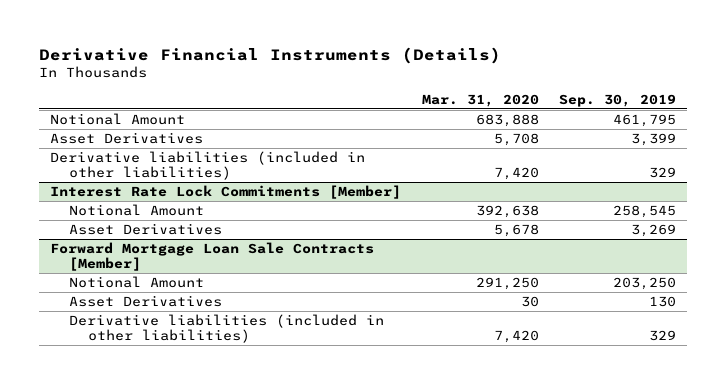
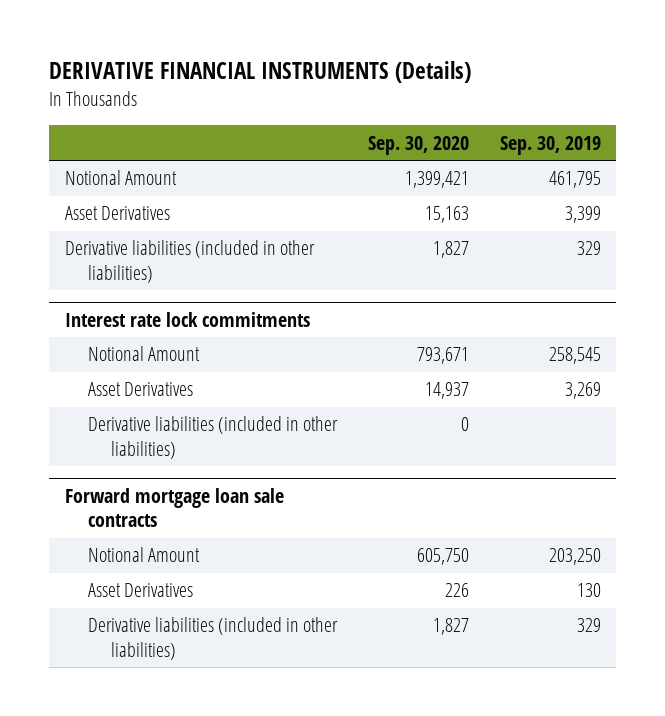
- Derivative Financial Instruments (Details)
+ DERIVATIVE FINANCIAL INSTRUMENTS (Details)
- | Mar. 31, 2020 | Sep. 30, 2019
+ | Sep. 30, 2020 | Sep. 30, 2019
- Interest Rate Lock Commitments [Member]
+ Interest rate lock commitments
- Forward Mortgage Loan Sale Contracts [Member]
+ Derivative liabilities (included in other liabilities) | 0 |
+ Forward mortgage loan sale contracts

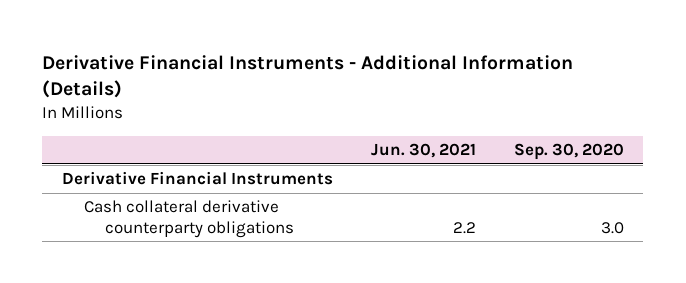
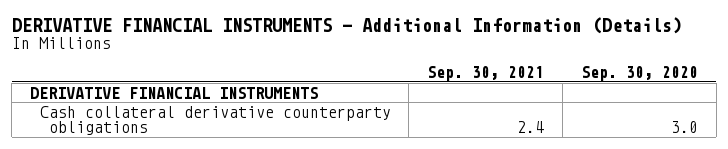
- Derivative Financial Instruments - Additional Information (Details)
+ DERIVATIVE FINANCIAL INSTRUMENTS - Additional Information (Details)
- | Jun. 30, 2021 | Sep. 30, 2020
+ | Sep. 30, 2021 | Sep. 30, 2020
- Derivative Financial Instruments
+ DERIVATIVE FINANCIAL INSTRUMENTS

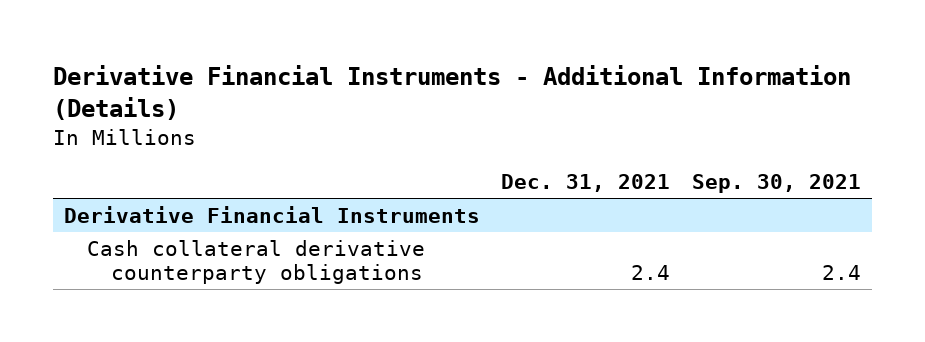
- DERIVATIVE FINANCIAL INSTRUMENTS - Additional Information (Details)
+ Derivative Financial Instruments - Additional Information (Details)
- | Sep. 30, 2021 | Sep. 30, 2020
+ | Dec. 31, 2021 | Sep. 30, 2021
- DERIVATIVE FINANCIAL INSTRUMENTS
+ Derivative Financial Instruments

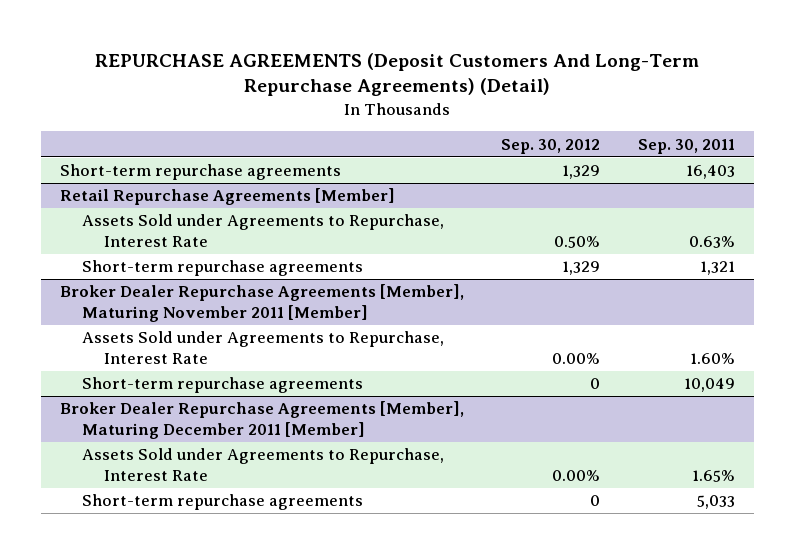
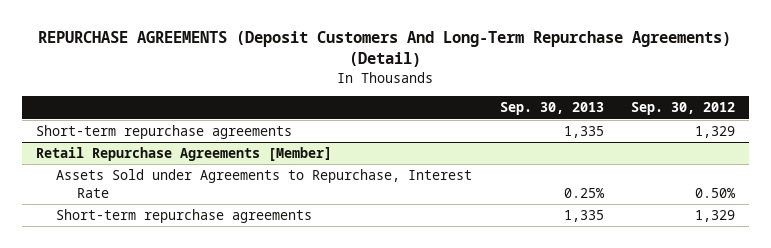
- | Sep. 30, 2012 | Sep. 30, 2011
+ | Sep. 30, 2013 | Sep. 30, 2012
- Broker Dealer Repurchase Agreements [Member], Maturing November 2011 [Member]
- Assets Sold under Agreements to Repurchase, Interest Rate | 0.00% | 1.60%
- Short-term repurchase agreements | 0 | 10,049
- Broker Dealer Repurchase Agreements [Member], Maturing December 2011 [Member]
- Assets Sold under Agreements to Repurchase, Interest Rate | 0.00% | 1.65%
- Short-term repurchase agreements | 0 | 5,033

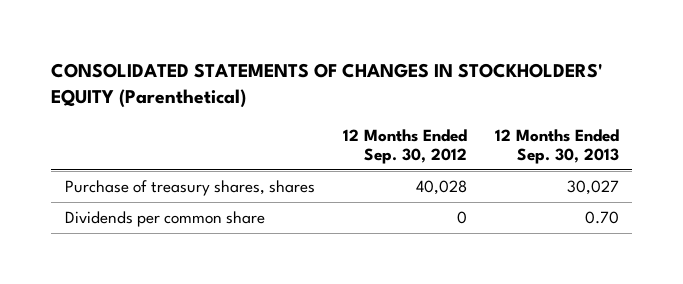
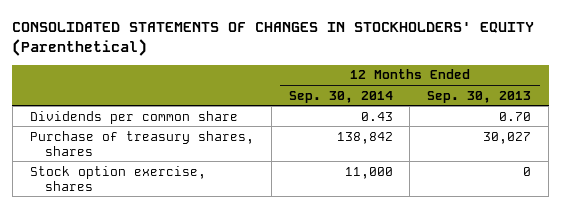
- | 12 Months Ended Sep. 30, 2012 | 12 Months Ended Sep. 30, 2013
+ | 12 Months Ended Sep. 30, 2014 | 12 Months Ended Sep. 30, 2013
moved down: Purchase of treasury shares, shares | 138,842 | 30,027
+ Stock option exercise, shares | 11,000 | 0

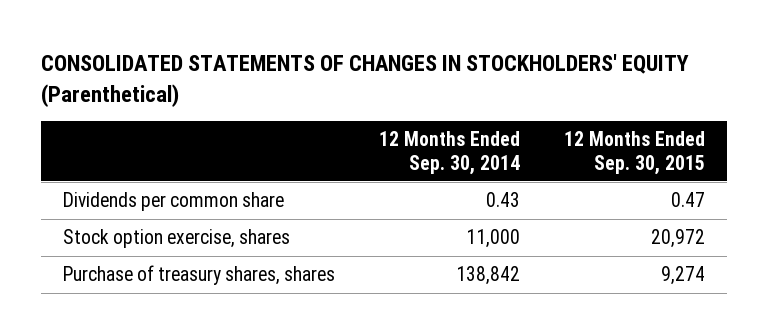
- | 12 Months Ended Sep. 30, 2014 | 12 Months Ended Sep. 30, 2013
+ | 12 Months Ended Sep. 30, 2014 | 12 Months Ended Sep. 30, 2015
moved down: Purchase of treasury shares, shares | 138,842 | 9,274

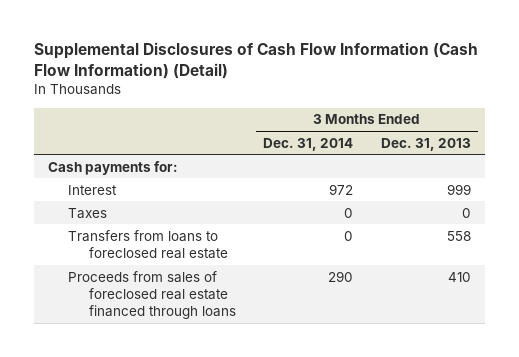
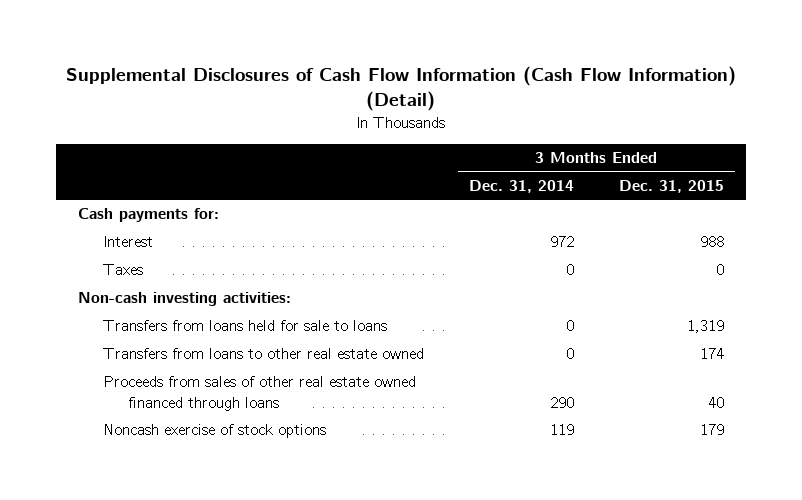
- | 3 Months Ended Dec. 31, 2014 | 3 Months Ended Dec. 31, 2013
+ | 3 Months Ended Dec. 31, 2014 | 3 Months Ended Dec. 31, 2015
- Transfers from loans to foreclosed real estate | 0 | 558
- Proceeds from sales of foreclosed real estate financed through loans | 290 | 410
+ Non-cash investing activities:
+ Transfers from loans held for sale to loans | 0 | 1,319
+ Transfers from loans to other real estate owned | 0 | 174
+ Proceeds from sales of other real estate owned financed through loans | 290 | 40
+ Noncash exercise of stock options | 119 | 179

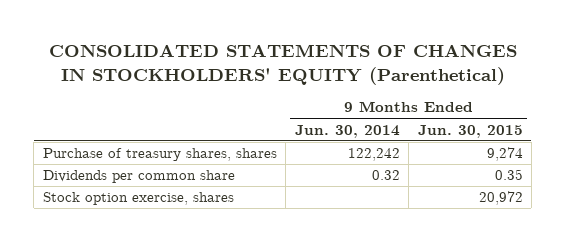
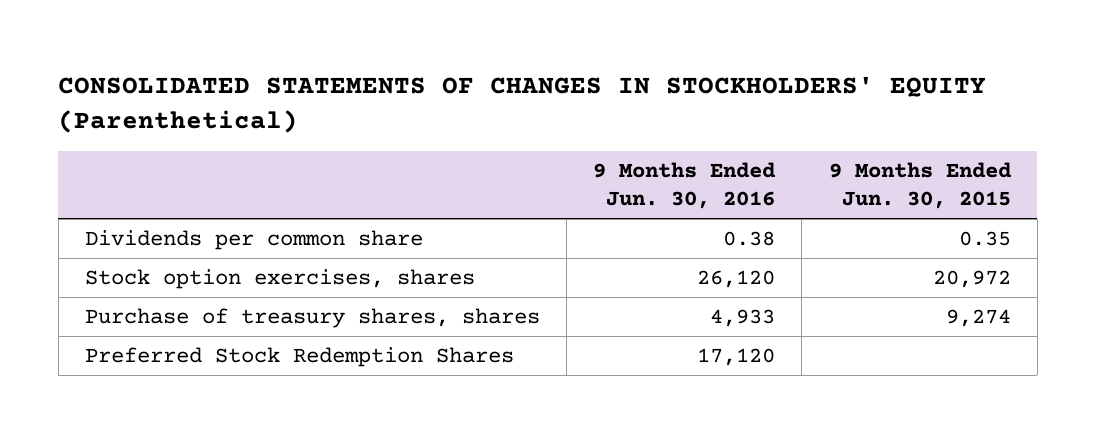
- | 9 Months Ended Jun. 30, 2014 | 9 Months Ended Jun. 30, 2015
+ | 9 Months Ended Jun. 30, 2016 | 9 Months Ended Jun. 30, 2015
- Stock option exercise, shares | | 20,972
+ Stock option exercises, shares | 26,120 | 20,972
moved down: Purchase of treasury shares, shares | 4,933 | 9,274
+ Preferred Stock Redemption Shares | 17,120 |

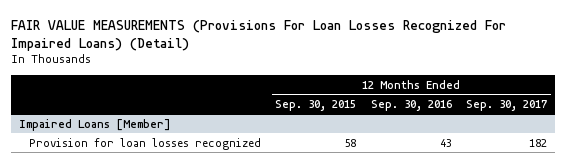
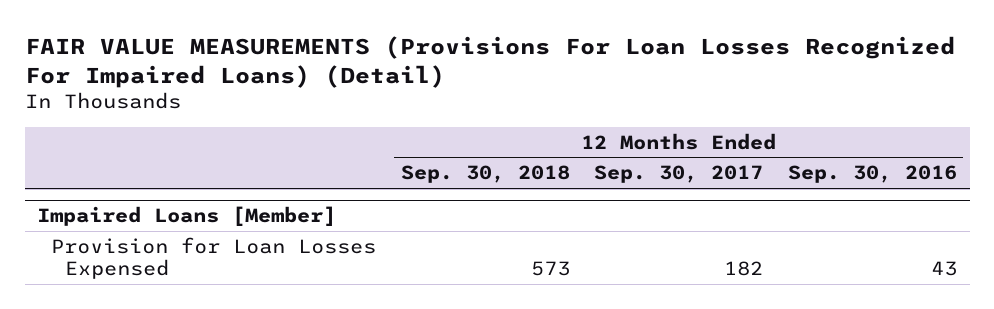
- | 12 Months Ended Sep. 30, 2015 | 12 Months Ended Sep. 30, 2016 | 12 Months Ended Sep. 30, 2017
+ | 12 Months Ended Sep. 30, 2018 | 12 Months Ended Sep. 30, 2017 | 12 Months Ended Sep. 30, 2016
@ Impaired Loans [Member]
- Provision for loan losses recognized | 58 | 43 | 182
+ Provision for Loan Losses Expensed | 573 | 182 | 43

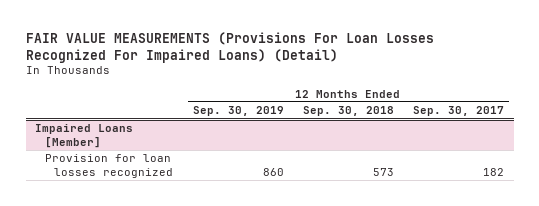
- | 12 Months Ended Sep. 30, 2018 | 12 Months Ended Sep. 30, 2017 | 12 Months Ended Sep. 30, 2016
+ | 12 Months Ended Sep. 30, 2019 | 12 Months Ended Sep. 30, 2018 | 12 Months Ended Sep. 30, 2017
@ Impaired Loans [Member]
- Provision for Loan Losses Expensed | 573 | 182 | 43
+ Provision for loan losses recognized | 860 | 573 | 182

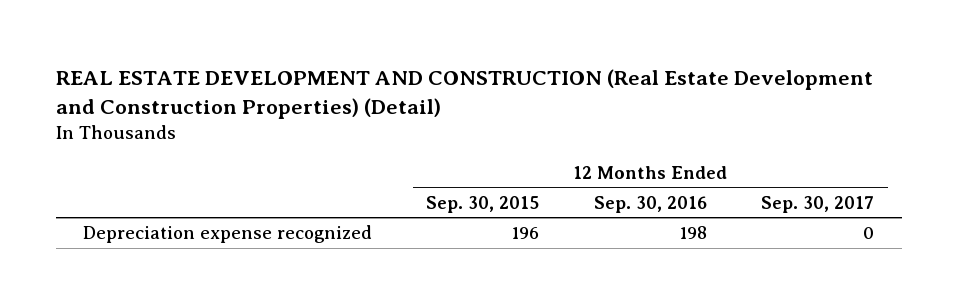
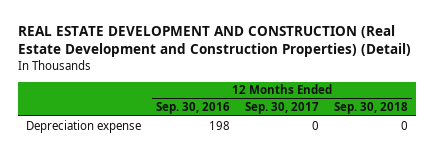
- | 12 Months Ended Sep. 30, 2015 | 12 Months Ended Sep. 30, 2016 | 12 Months Ended Sep. 30, 2017
+ | 12 Months Ended Sep. 30, 2016 | 12 Months Ended Sep. 30, 2017 | 12 Months Ended Sep. 30, 2018
- Depreciation expense recognized | 196 | 198 | 0
+ Depreciation expense | 198 | 0 | 0

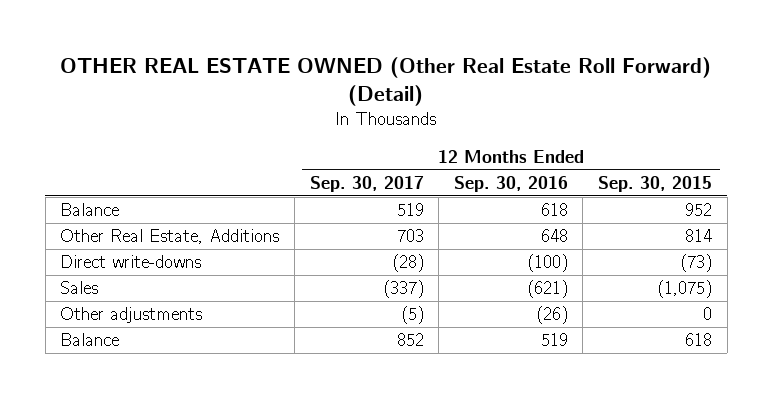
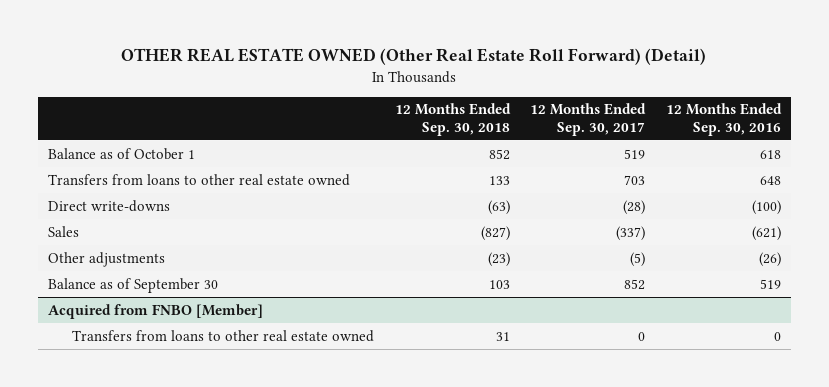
- | 12 Months Ended Sep. 30, 2017 | 12 Months Ended Sep. 30, 2016 | 12 Months Ended Sep. 30, 2015
+ | 12 Months Ended Sep. 30, 2018 | 12 Months Ended Sep. 30, 2017 | 12 Months Ended Sep. 30, 2016
- Balance | 519 | 618 | 952
- Other Real Estate, Additions | 703 | 648 | 814
+ Balance as of October 1 | 852 | 519 | 618
+ Transfers from loans to other real estate owned | 133 | 703 | 648
- Balance | 852 | 519 | 618
+ Balance as of September 30 | 103 | 852 | 519
+ Acquired from FNBO [Member]
+ Transfers from loans to other real estate owned | 31 | 0 | 0

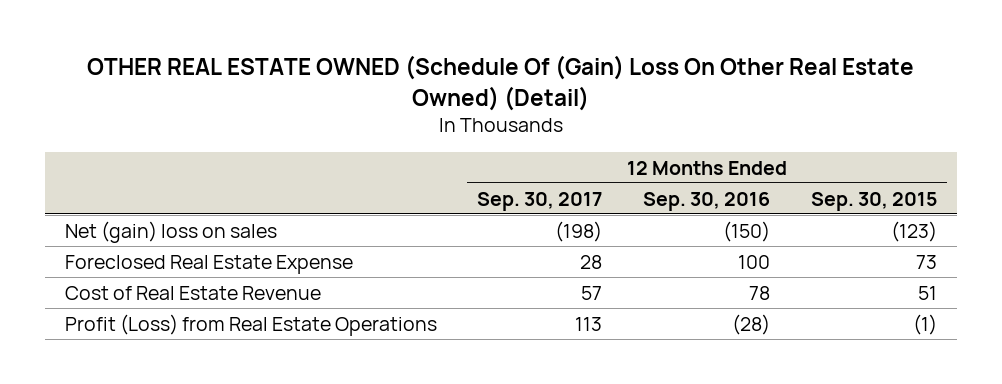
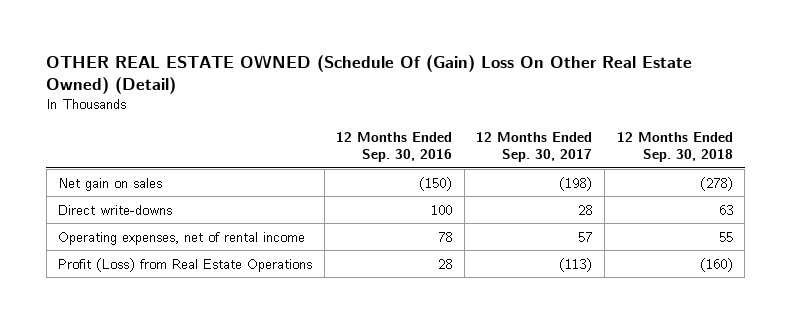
- | 12 Months Ended Sep. 30, 2017 | 12 Months Ended Sep. 30, 2016 | 12 Months Ended Sep. 30, 2015
+ | 12 Months Ended Sep. 30, 2016 | 12 Months Ended Sep. 30, 2017 | 12 Months Ended Sep. 30, 2018
- Net (gain) loss on sales | (198) | (150) | (123)
- Foreclosed Real Estate Expense | 28 | 100 | 73
- Cost of Real Estate Revenue | 57 | 78 | 51
- Profit (Loss) from Real Estate Operations | 113 | (28) | (1)
+ Net gain on sales | (150) | (198) | (278)
+ Direct write-downs | 100 | 28 | 63
+ Operating expenses, net of rental income | 78 | 57 | 55
+ Profit (Loss) from Real Estate Operations | 28 | (113) | (160)

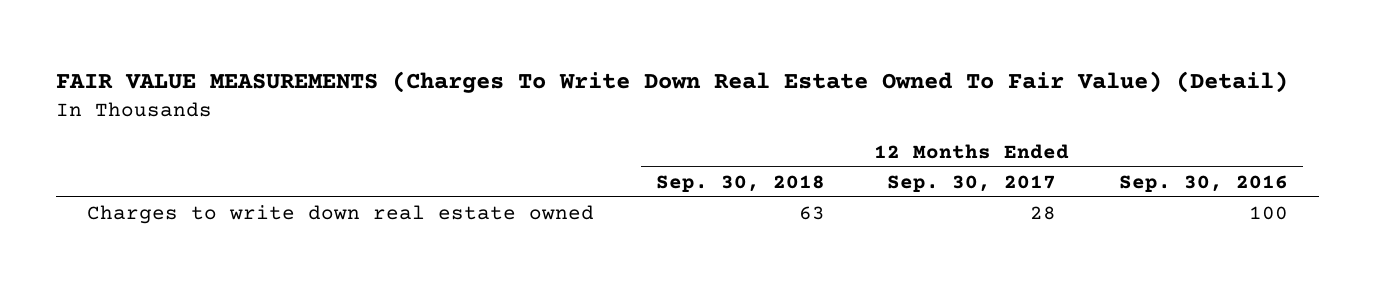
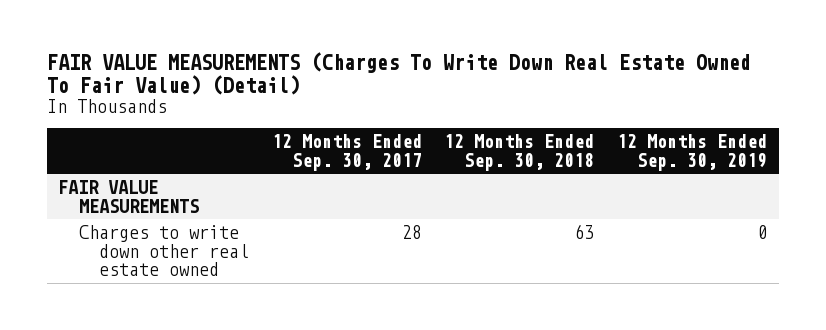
- | 12 Months Ended Sep. 30, 2018 | 12 Months Ended Sep. 30, 2017 | 12 Months Ended Sep. 30, 2016
+ | 12 Months Ended Sep. 30, 2017 | 12 Months Ended Sep. 30, 2018 | 12 Months Ended Sep. 30, 2019
- Charges to write down real estate owned | 63 | 28 | 100
+ FAIR VALUE MEASUREMENTS
+ Charges to write down other real estate owned | 28 | 63 | 0

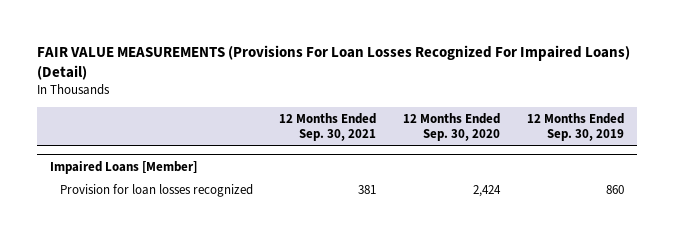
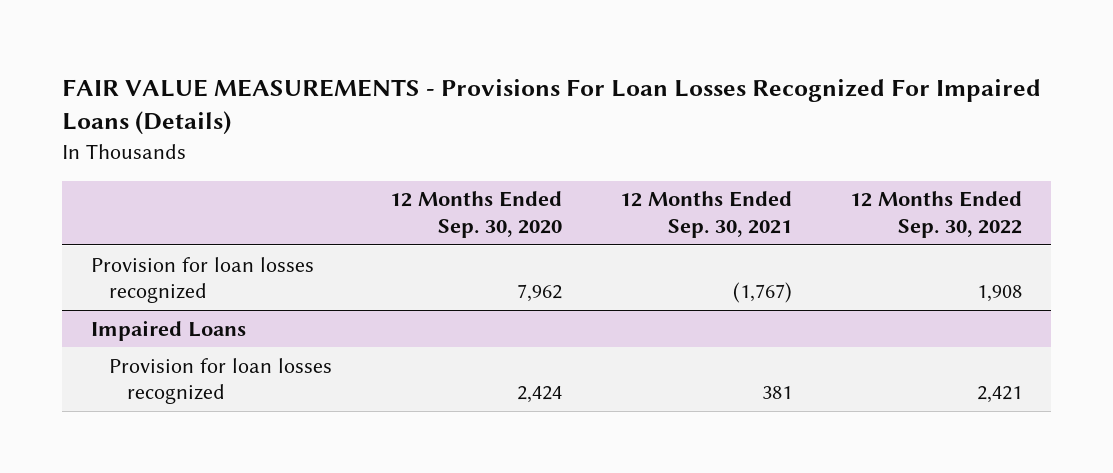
- FAIR VALUE MEASUREMENTS (Provisions For Loan Losses Recognized For Impaired Loans) (Detail)
+ FAIR VALUE MEASUREMENTS - Provisions For Loan Losses Recognized For Impaired Loans (Details)
- | 12 Months Ended Sep. 30, 2021 | 12 Months Ended Sep. 30, 2020 | 12 Months Ended Sep. 30, 2019
+ | 12 Months Ended Sep. 30, 2020 | 12 Months Ended Sep. 30, 2021 | 12 Months Ended Sep. 30, 2022
- Impaired Loans [Member]
+ Provision for loan losses recognized | 7,962 | (1,767) | 1,908
+ Impaired Loans

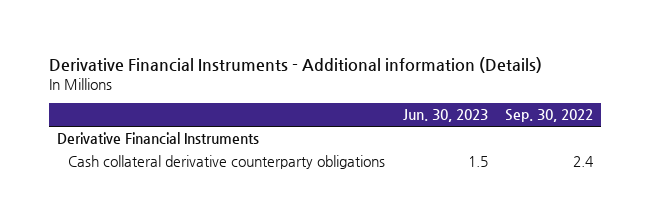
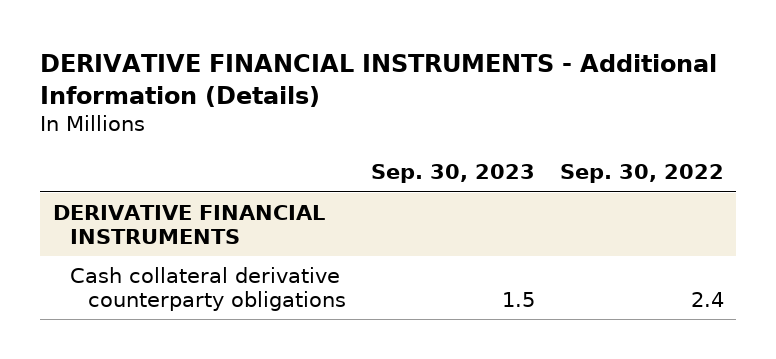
- Derivative Financial Instruments - Additional information (Details)
+ DERIVATIVE FINANCIAL INSTRUMENTS - Additional Information (Details)
- | Jun. 30, 2023 | Sep. 30, 2022
+ | Sep. 30, 2023 | Sep. 30, 2022
- Derivative Financial Instruments
+ DERIVATIVE FINANCIAL INSTRUMENTS

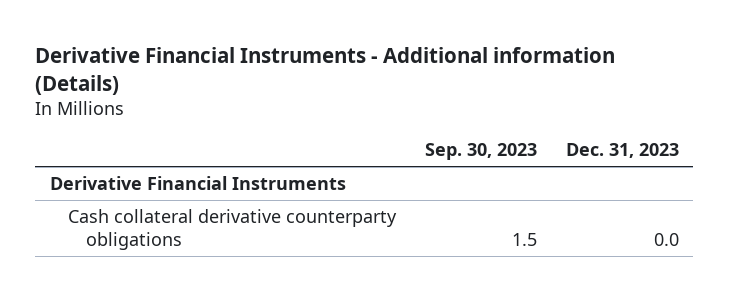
- DERIVATIVE FINANCIAL INSTRUMENTS - Additional Information (Details)
+ Derivative Financial Instruments - Additional information (Details)
- | Sep. 30, 2023 | Sep. 30, 2022
+ | Sep. 30, 2023 | Dec. 31, 2023
- DERIVATIVE FINANCIAL INSTRUMENTS
+ Derivative Financial Instruments

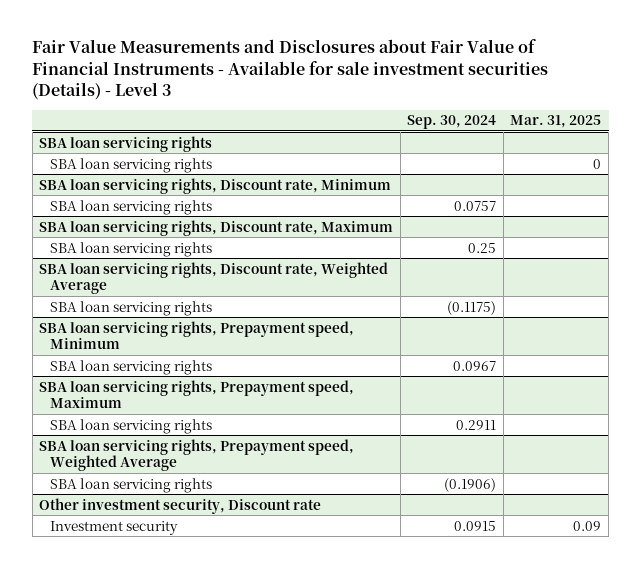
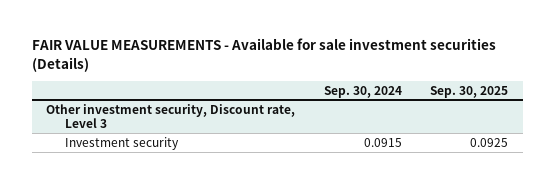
- Fair Value Measurements and Disclosures about Fair Value of Financial Instruments - Available for sale investment securities (Details) - Level 3
+ FAIR VALUE MEASUREMENTS - Available for sale investment securities (Details)
- | Sep. 30, 2024 | Mar. 31, 2025
+ | Sep. 30, 2024 | Sep. 30, 2025
- SBA loan servicing rights
- SBA loan servicing rights | | 0
- SBA loan servicing rights, Discount rate, Minimum
- SBA loan servicing rights | 0.0757 |
- SBA loan servicing rights, Discount rate, Maximum
- SBA loan servicing rights | 0.25 |
- SBA loan servicing rights, Discount rate, Weighted Average
- SBA loan servicing rights | (0.1175) |
- SBA loan servicing rights, Prepayment speed, Minimum
- SBA loan servicing rights | 0.0967 |
- SBA loan servicing rights, Prepayment speed, Maximum
- SBA loan servicing rights | 0.2911 |
- SBA loan servicing rights, Prepayment speed, Weighted Average
- SBA loan servicing rights | (0.1906) |
- Other investment security, Discount rate
+ Other investment security, Discount rate, Level 3

